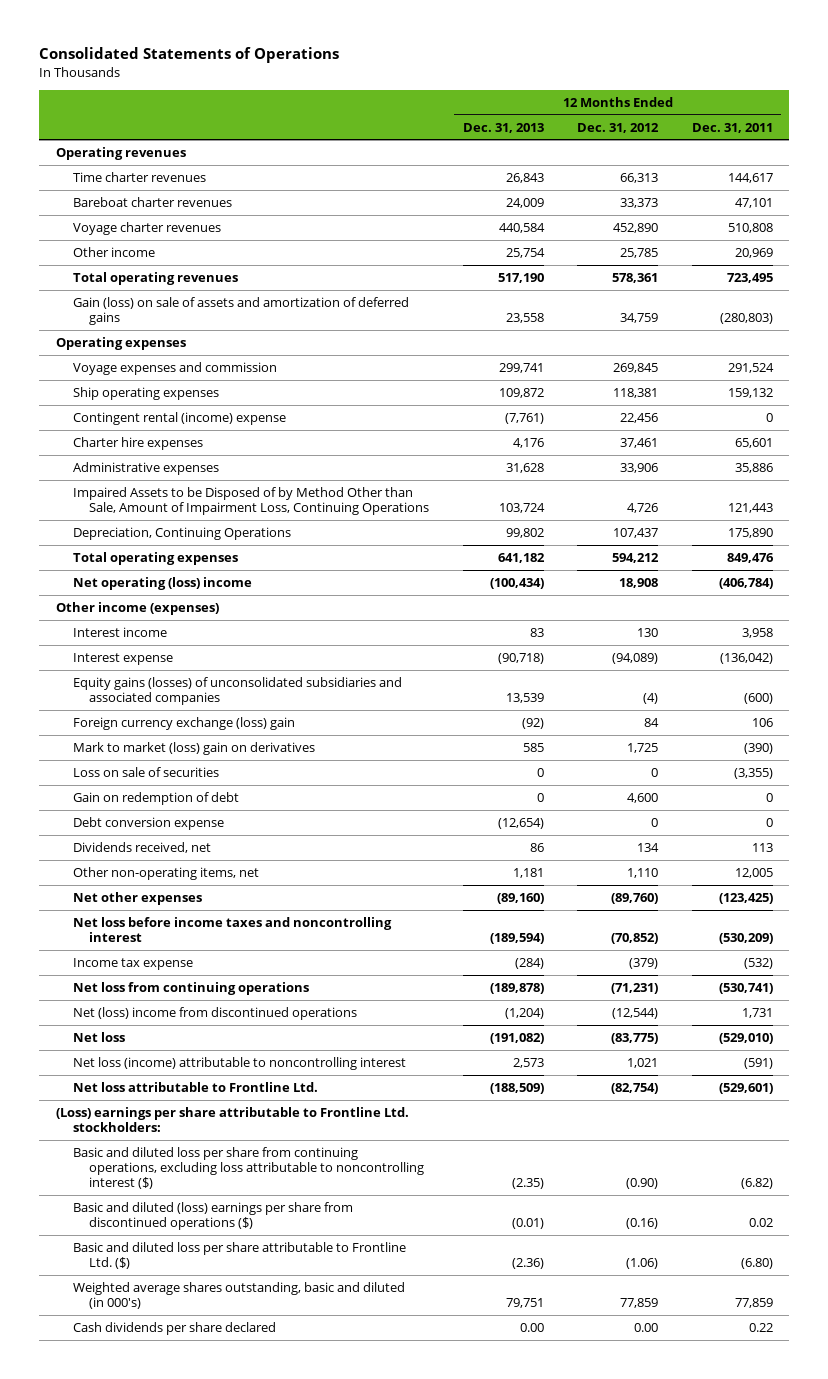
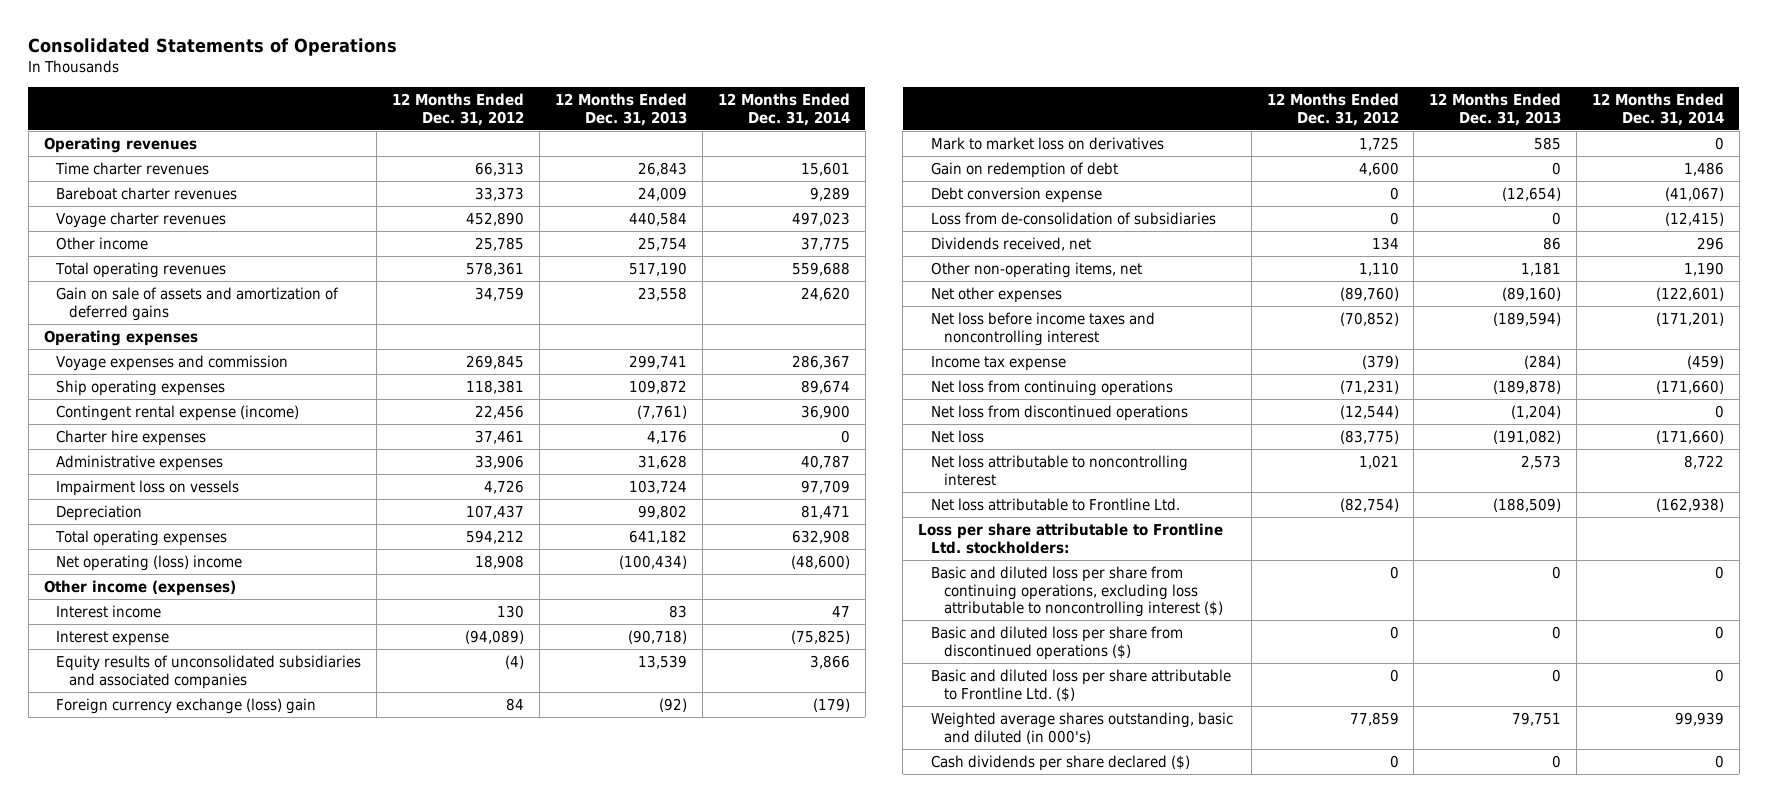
- | 12 Months Ended Dec. 31, 2013 | 12 Months Ended Dec. 31, 2012 | 12 Months Ended Dec. 31, 2011
+ | 12 Months Ended Dec. 31, 2012 | 12 Months Ended Dec. 31, 2013 | 12 Months Ended Dec. 31, 2014
- Gain (loss) on sale of assets and amortization of deferred gains | 23,558 | 34,759 | (280,803)
+ Gain on sale of assets and amortization of deferred gains | 34,759 | 23,558 | 24,620
- Contingent rental (income) expense | (7,761) | 22,456 | 0
+ Contingent rental expense (income) | 22,456 | (7,761) | 36,900
- Impaired Assets to be Disposed of by Method Other than Sale, Amount of Impairment Loss, Continuing Operations | 103,724 | 4,726 | 121,443
- Depreciation, Continuing Operations | 99,802 | 107,437 | 175,890
+ Impairment loss on vessels | 4,726 | 103,724 | 97,709
+ Depreciation | 107,437 | 99,802 | 81,471
- Equity gains (losses) of unconsolidated subsidiaries and associated companies | 13,539 | (4) | (600)
+ Equity results of unconsolidated subsidiaries and associated companies | (4) | 13,539 | 3,866
- Mark to market (loss) gain on derivatives | 585 | 1,725 | (390)
- Loss on sale of securities | 0 | 0 | (3,355)
+ Mark to market loss on derivatives | 1,725 | 585 | 0
+ Loss from de-consolidation of subsidiaries | 0 | 0 | (12,415)
- Net (loss) income from discontinued operations | (1,204) | (12,544) | 1,731
+ Net loss from discontinued operations | (12,544) | (1,204) | 0
- Net loss (income) attributable to noncontrolling interest | 2,573 | 1,021 | (591)
+ Net loss attributable to noncontrolling interest | 1,021 | 2,573 | 8,722
- (Loss) earnings per share attributable to Frontline Ltd. stockholders:
- Basic and diluted loss per share from continuing operations, excluding loss attributable to noncontrolling interest ($) | (2.35) | (0.90) | (6.82)
- Basic and diluted (loss) earnings per share from discontinued operations ($) | (0.01) | (0.16) | 0.02
- Basic and diluted loss per share attributable to Frontline Ltd. ($) | (2.36) | (1.06) | (6.80)
+ Loss per share attributable to Frontline Ltd. stockholders:
+ Basic and diluted loss per share from continuing operations, excluding loss attributable to noncontrolling interest ($) | 0 | 0 | 0
+ Basic and diluted loss per share from discontinued operations ($) | 0 | 0 | 0
+ Basic and diluted loss per share attributable to Frontline Ltd. ($) | 0 | 0 | 0
- Cash dividends per share declared | 0.00 | 0.00 | 0.22
+ Cash dividends per share declared ($) | 0 | 0 | 0

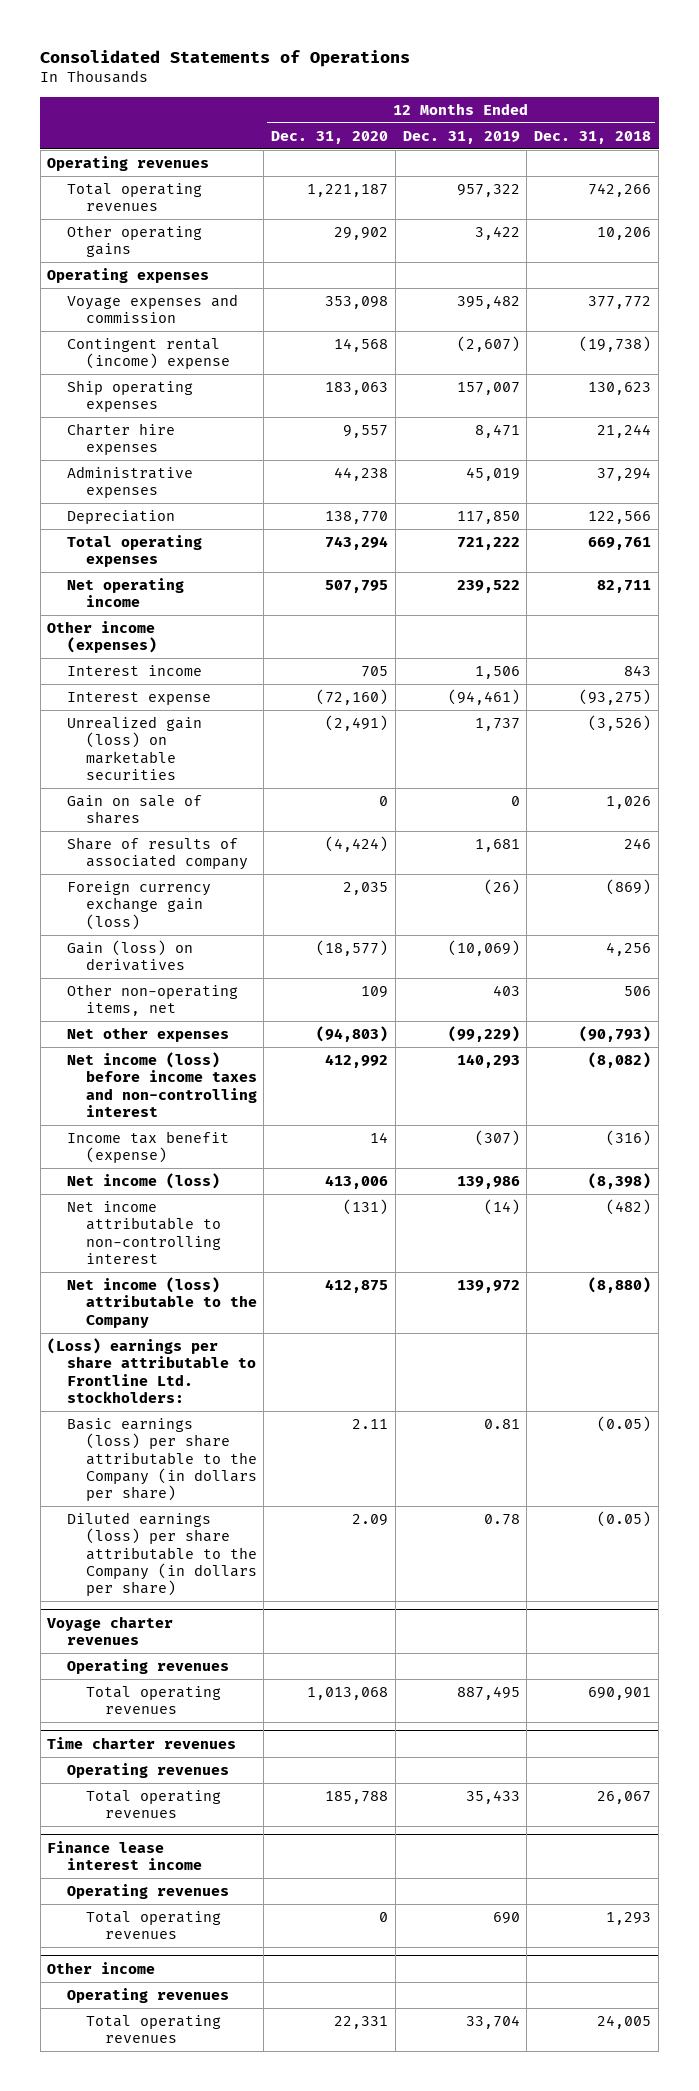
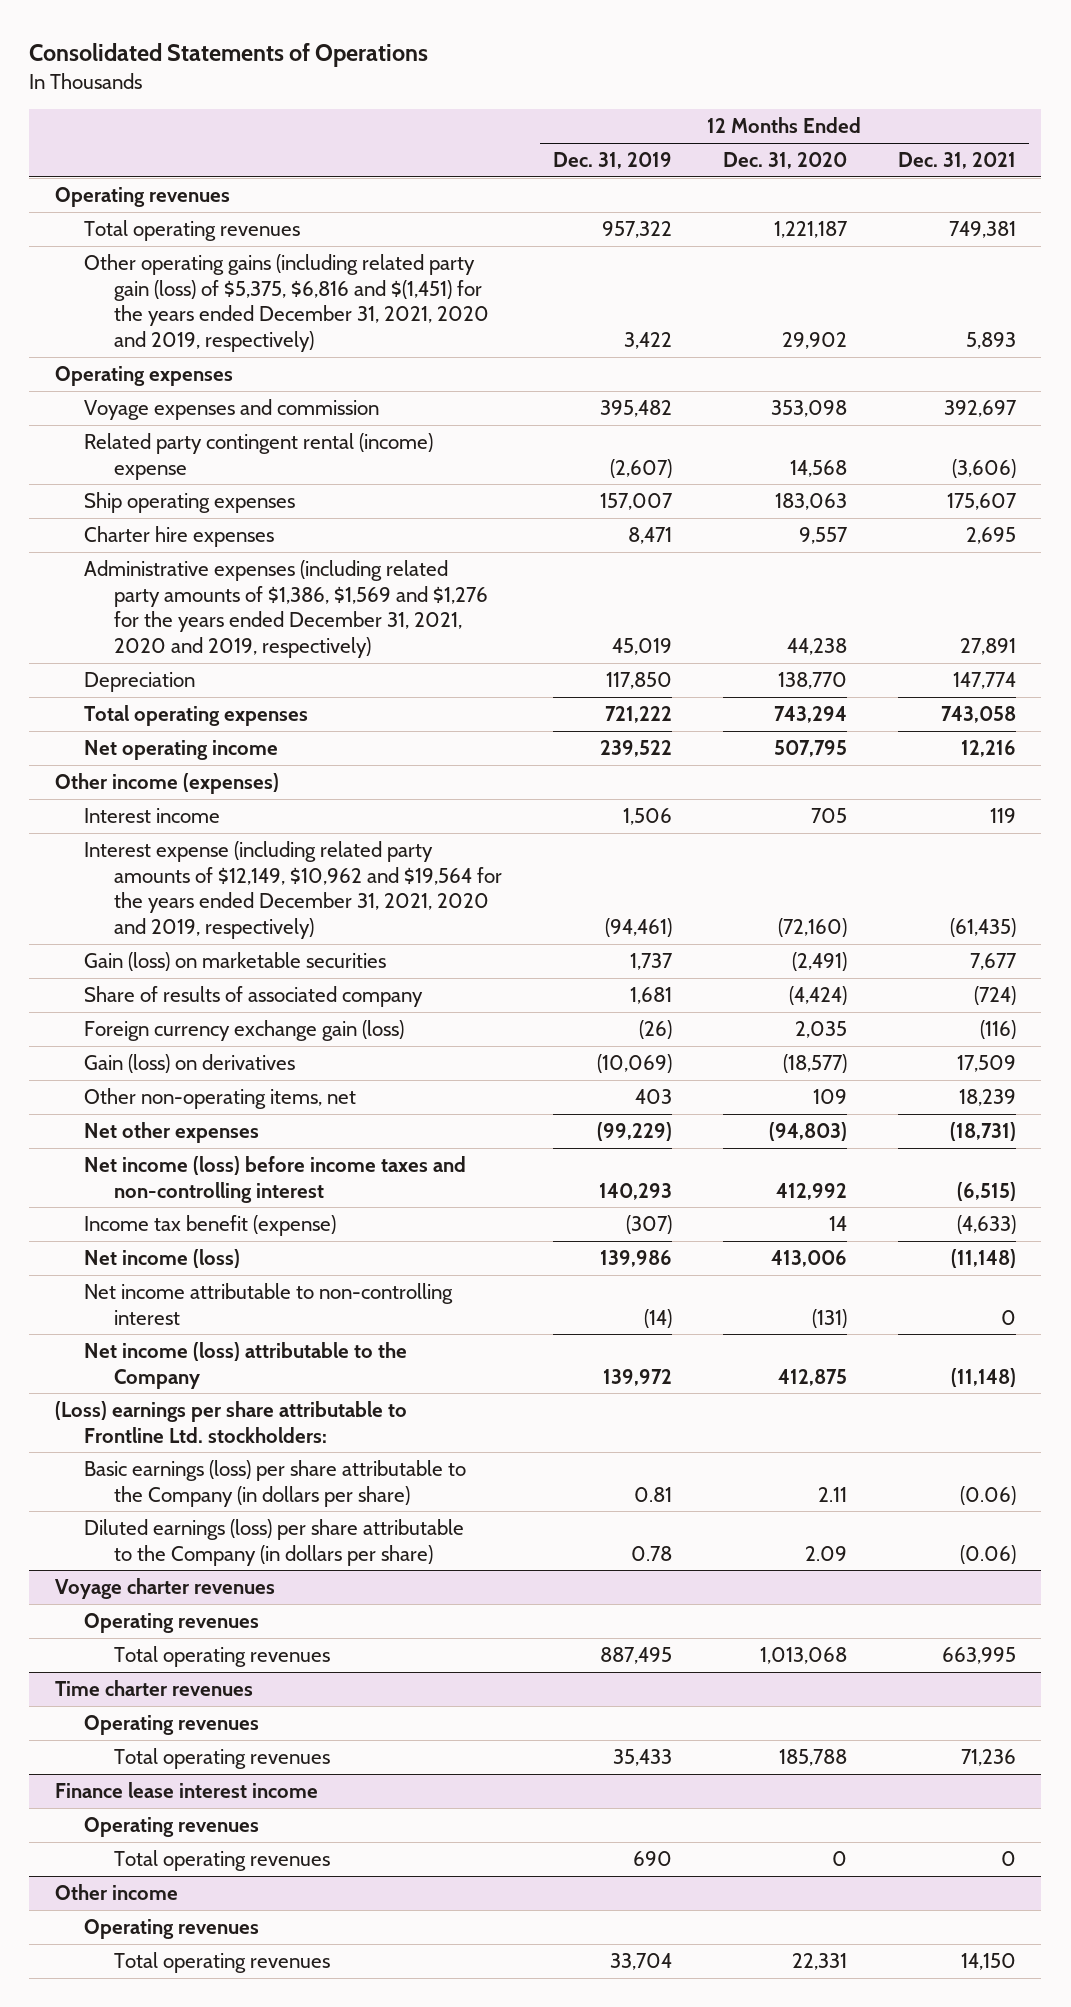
- | 12 Months Ended Dec. 31, 2020 | 12 Months Ended Dec. 31, 2019 | 12 Months Ended Dec. 31, 2018
+ | 12 Months Ended Dec. 31, 2019 | 12 Months Ended Dec. 31, 2020 | 12 Months Ended Dec. 31, 2021
- Other operating gains | 29,902 | 3,422 | 10,206
+ Other operating gains (including related party gain (loss) of $5,375, $6,816 and $(1,451) for the years ended December 31, 2021, 2020 and 2019, respectively) | 3,422 | 29,902 | 5,893
- Contingent rental (income) expense | 14,568 | (2,607) | (19,738)
+ Related party contingent rental (income) expense | (2,607) | 14,568 | (3,606)
- Administrative expenses | 44,238 | 45,019 | 37,294
+ Administrative expenses (including related party amounts of $1,386, $1,569 and $1,276 for the years ended December 31, 2021, 2020 and 2019, respectively) | 45,019 | 44,238 | 27,891
- Interest expense | (72,160) | (94,461) | (93,275)
- Unrealized gain (loss) on marketable securities | (2,491) | 1,737 | (3,526)
- Gain on sale of shares | 0 | 0 | 1,026
+ Interest expense (including related party amounts of $12,149, $10,962 and $19,564 for the years ended December 31, 2021, 2020 and 2019, respectively) | (94,461) | (72,160) | (61,435)
+ Gain (loss) on marketable securities | 1,737 | (2,491) | 7,677

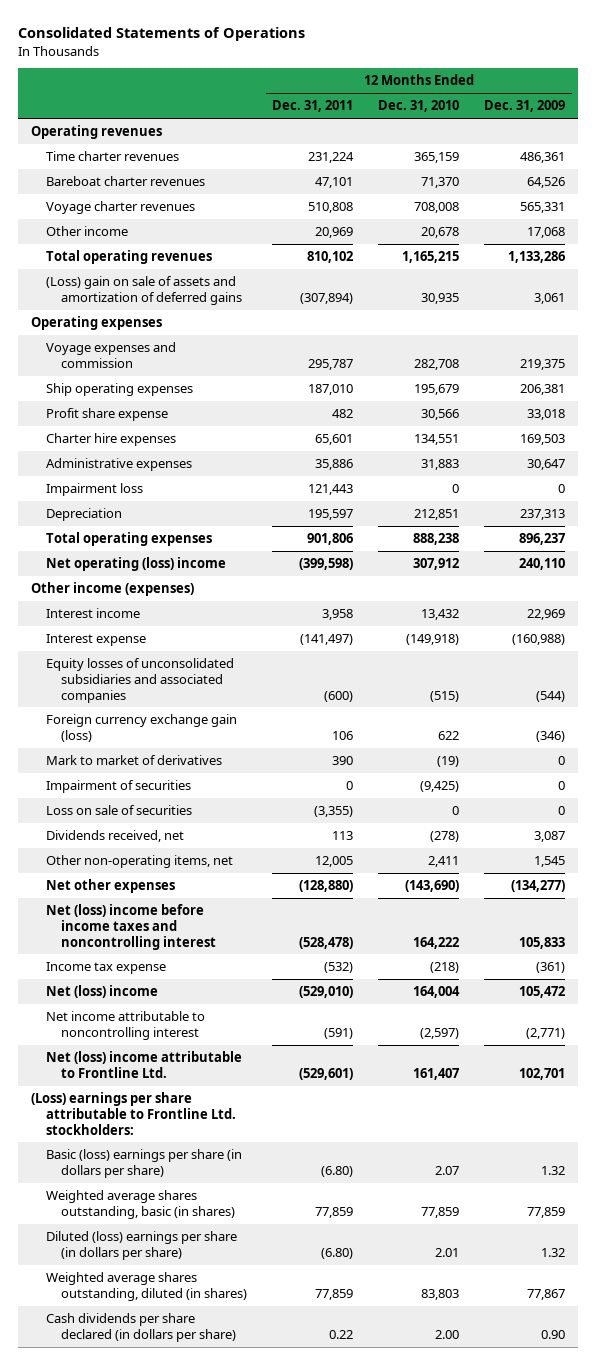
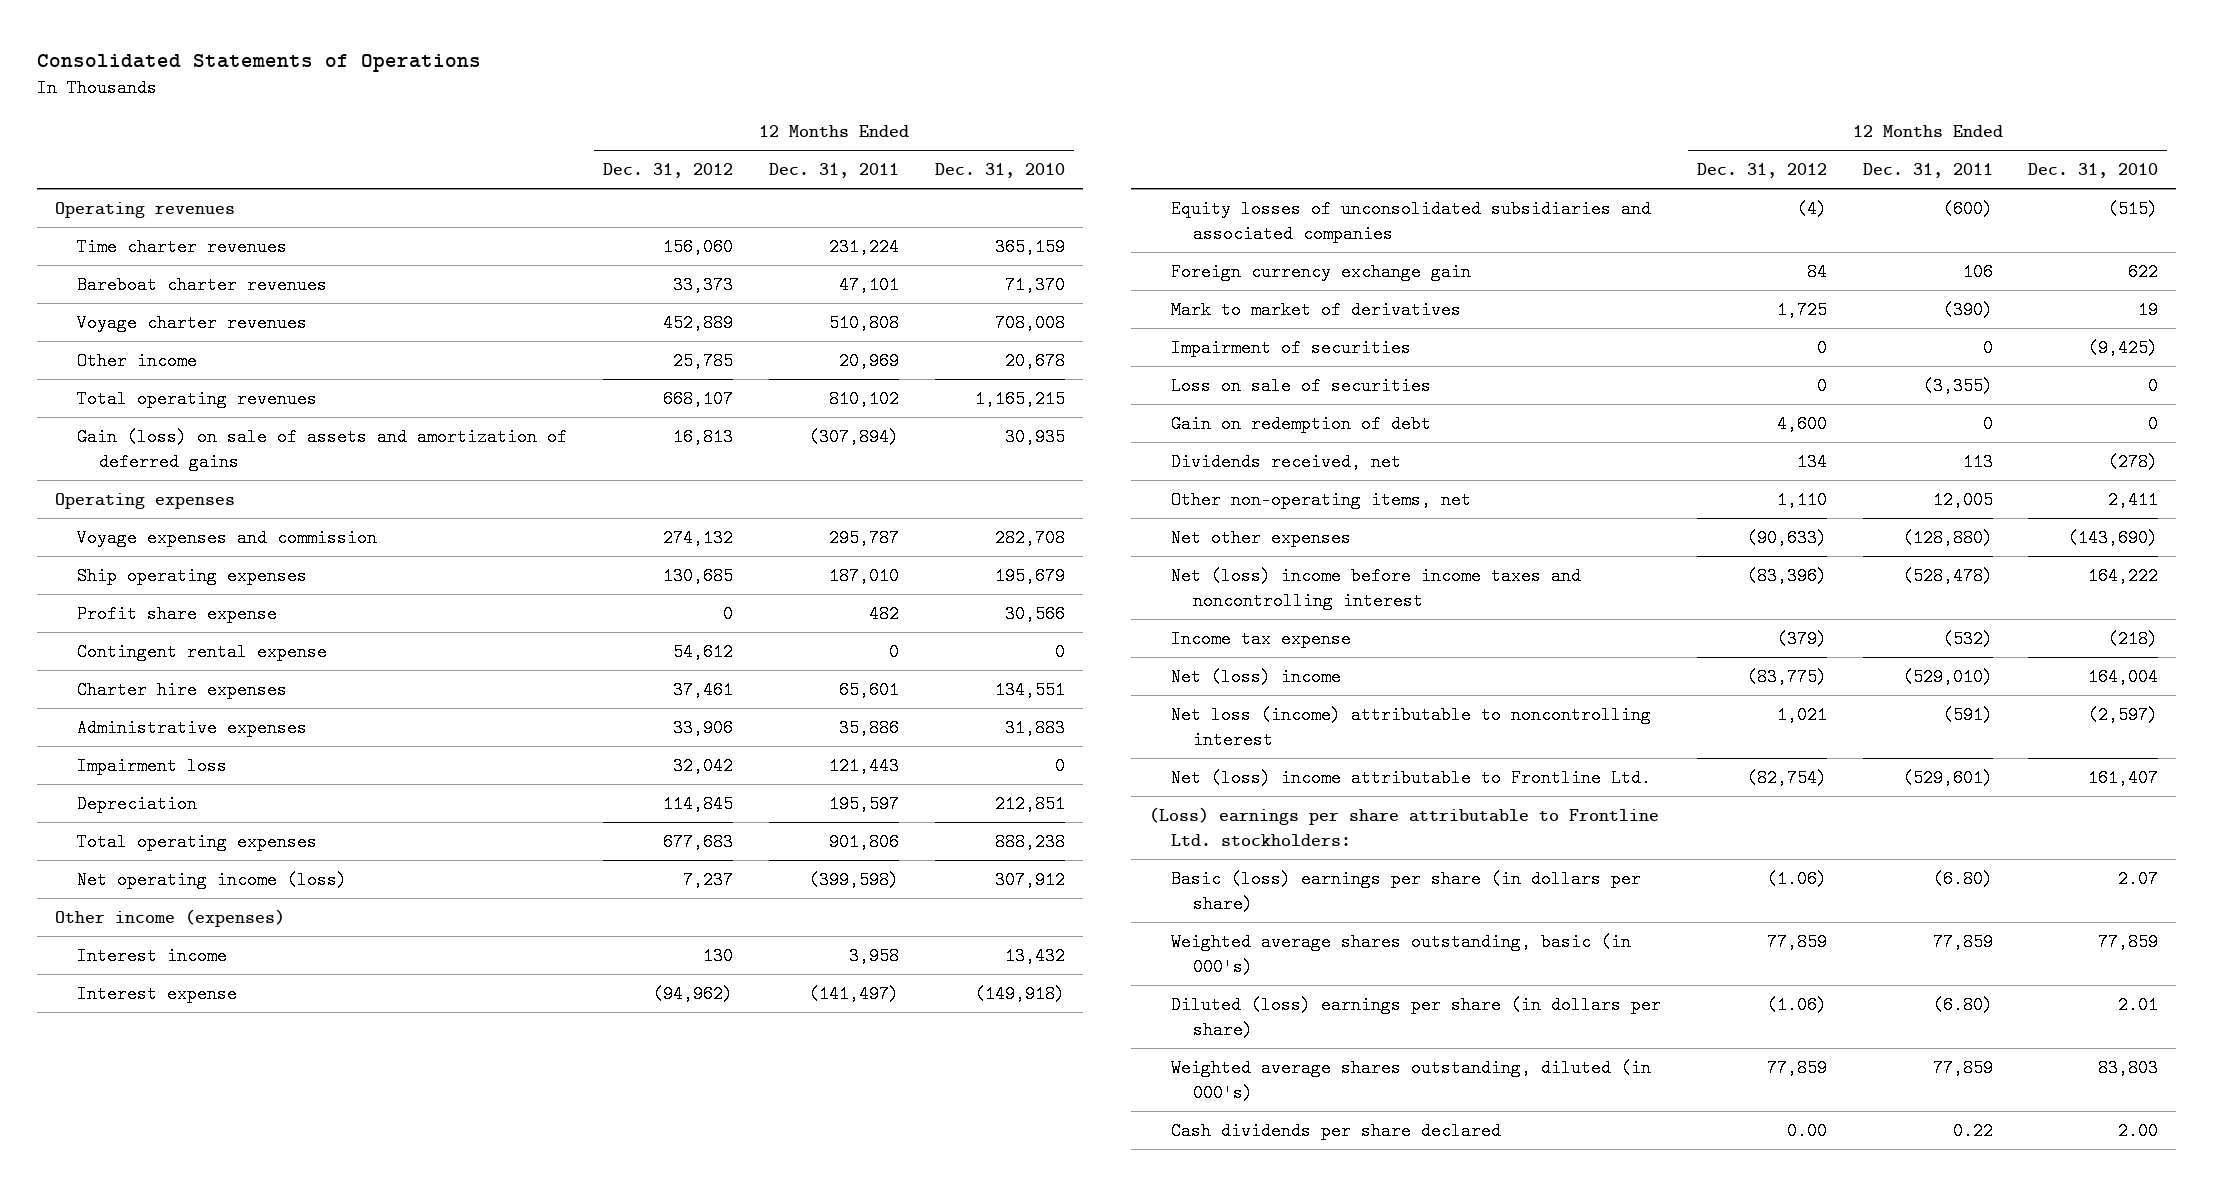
- | 12 Months Ended Dec. 31, 2011 | 12 Months Ended Dec. 31, 2010 | 12 Months Ended Dec. 31, 2009
+ | 12 Months Ended Dec. 31, 2012 | 12 Months Ended Dec. 31, 2011 | 12 Months Ended Dec. 31, 2010
- (Loss) gain on sale of assets and amortization of deferred gains | (307,894) | 30,935 | 3,061
+ Gain (loss) on sale of assets and amortization of deferred gains | 16,813 | (307,894) | 30,935
+ Contingent rental expense | 54,612 | 0 | 0
- Net operating (loss) income | (399,598) | 307,912 | 240,110
+ Net operating income (loss) | 7,237 | (399,598) | 307,912
- Foreign currency exchange gain (loss) | 106 | 622 | (346)
- Mark to market of derivatives | 390 | (19) | 0
+ Foreign currency exchange gain | 84 | 106 | 622
+ Mark to market of derivatives | 1,725 | (390) | 19
+ Gain on redemption of debt | 4,600 | 0 | 0
- Net income attributable to noncontrolling interest | (591) | (2,597) | (2,771)
+ Net loss (income) attributable to noncontrolling interest | 1,021 | (591) | (2,597)
- Weighted average shares outstanding, basic (in shares) | 77,859 | 77,859 | 77,859
+ Weighted average shares outstanding, basic (in 000's) | 77,859 | 77,859 | 77,859
- Weighted average shares outstanding, diluted (in shares) | 77,859 | 83,803 | 77,867
- Cash dividends per share declared (in dollars per share) | 0.22 | 2.00 | 0.90
+ Weighted average shares outstanding, diluted (in 000's) | 77,859 | 77,859 | 83,803
+ Cash dividends per share declared | 0.00 | 0.22 | 2.00

